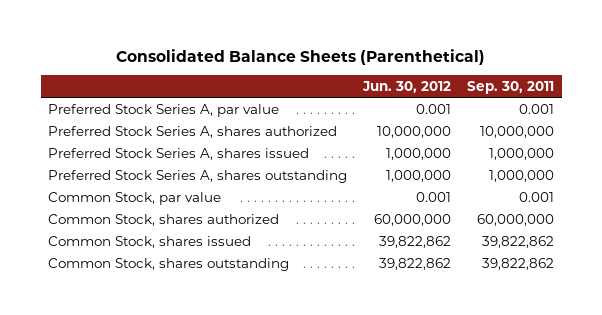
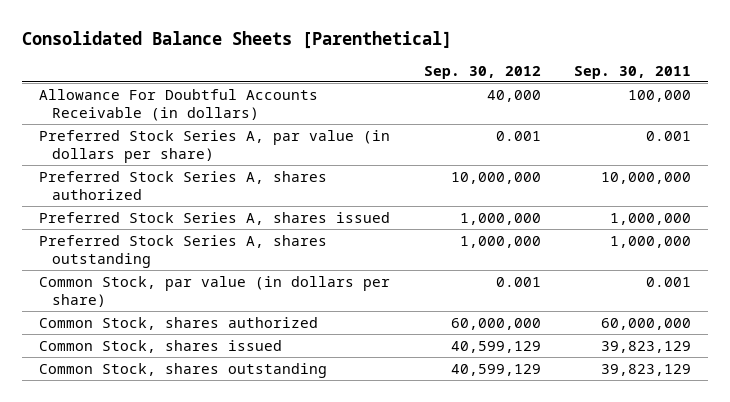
- Consolidated Balance Sheets (Parenthetical)
+ Consolidated Balance Sheets [Parenthetical]
- | Jun. 30, 2012 | Sep. 30, 2011
+ | Sep. 30, 2012 | Sep. 30, 2011
- Preferred Stock Series A, par value | 0.001 | 0.001
+ Allowance For Doubtful Accounts Receivable (in dollars) | 40,000 | 100,000
+ Preferred Stock Series A, par value (in dollars per share) | 0.001 | 0.001
- Common Stock, par value | 0.001 | 0.001
+ Common Stock, par value (in dollars per share) | 0.001 | 0.001
- Common Stock, shares issued | 39,822,862 | 39,822,862
- Common Stock, shares outstanding | 39,822,862 | 39,822,862
+ Common Stock, shares issued | 40,599,129 | 39,823,129
+ Common Stock, shares outstanding | 40,599,129 | 39,823,129

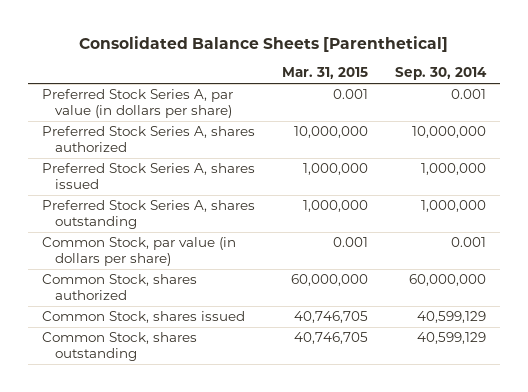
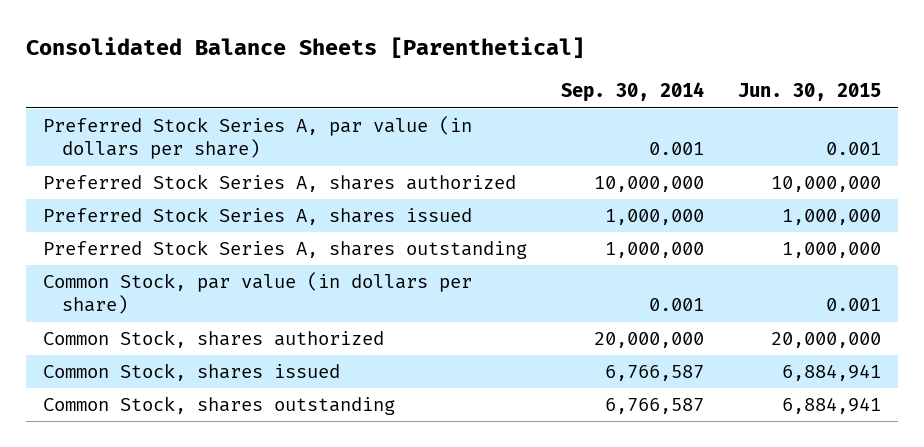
- | Mar. 31, 2015 | Sep. 30, 2014
+ | Sep. 30, 2014 | Jun. 30, 2015
- Common Stock, shares authorized | 60,000,000 | 60,000,000
- Common Stock, shares issued | 40,746,705 | 40,599,129
- Common Stock, shares outstanding | 40,746,705 | 40,599,129
+ Common Stock, shares authorized | 20,000,000 | 20,000,000
+ Common Stock, shares issued | 6,766,587 | 6,884,941
+ Common Stock, shares outstanding | 6,766,587 | 6,884,941

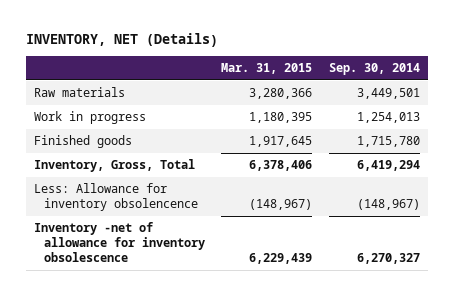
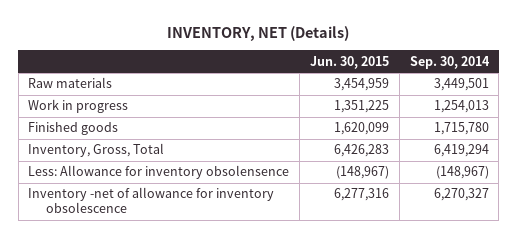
- | Mar. 31, 2015 | Sep. 30, 2014
+ | Jun. 30, 2015 | Sep. 30, 2014
- Less: Allowance for inventory obsolencence | (148,967) | (148,967)
+ Less: Allowance for inventory obsolensence | (148,967) | (148,967)

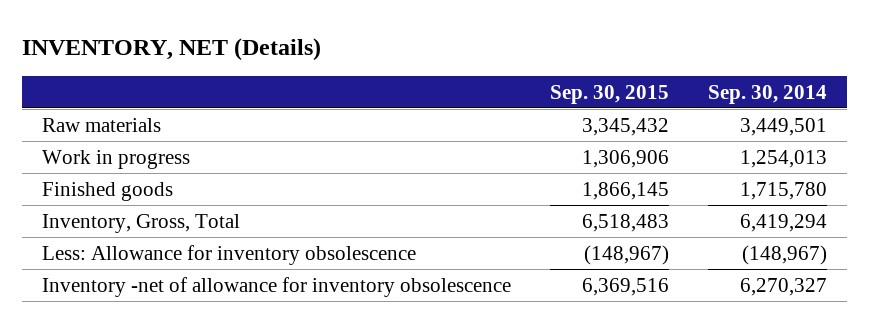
- | Jun. 30, 2015 | Sep. 30, 2014
+ | Sep. 30, 2015 | Sep. 30, 2014
- Less: Allowance for inventory obsolensence | (148,967) | (148,967)
+ Less: Allowance for inventory obsolescence | (148,967) | (148,967)

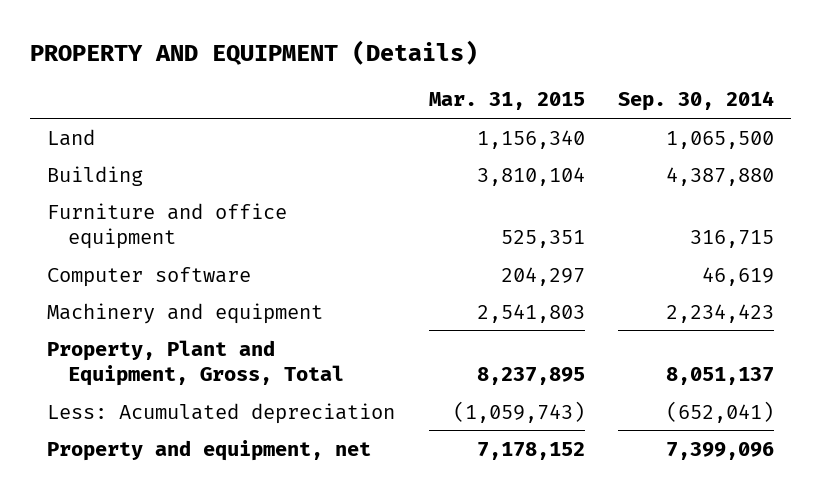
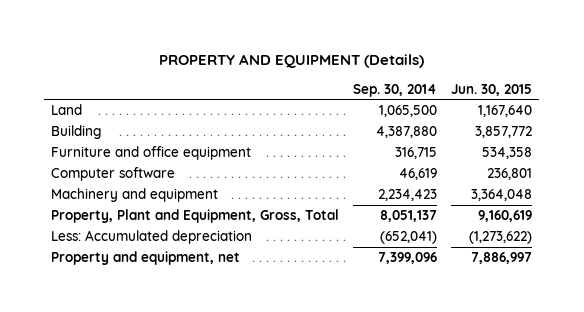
- | Mar. 31, 2015 | Sep. 30, 2014
+ | Sep. 30, 2014 | Jun. 30, 2015
- Less: Acumulated depreciation | (1,059,743) | (652,041)
+ Less: Accumulated depreciation | (652,041) | (1,273,622)

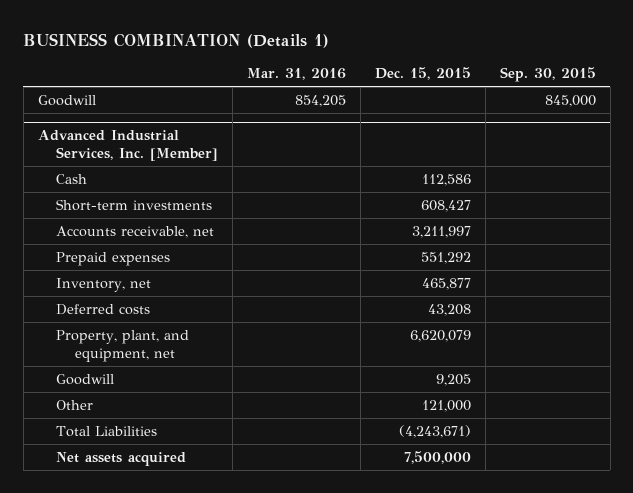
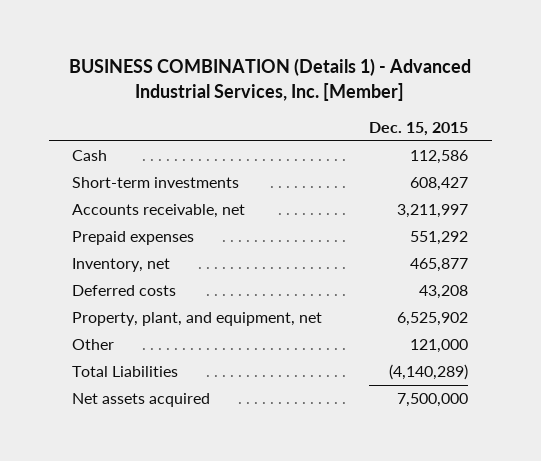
- BUSINESS COMBINATION (Details 1)
+ BUSINESS COMBINATION (Details 1) - Advanced Industrial Services, Inc. [Member]
- | Mar. 31, 2016 | Dec. 15, 2015 | Sep. 30, 2015
+ | Dec. 15, 2015
- Goodwill | 854,205 | | 845,000
- Advanced Industrial Services, Inc. [Member]
- Property, plant, and equipment, net | | 6,620,079 |
- Goodwill | | 9,205 |
+ Property, plant, and equipment, net | 6,525,902
- Total Liabilities | | (4,243,671) |
+ Total Liabilities | (4,140,289)

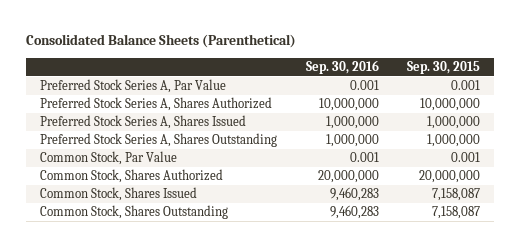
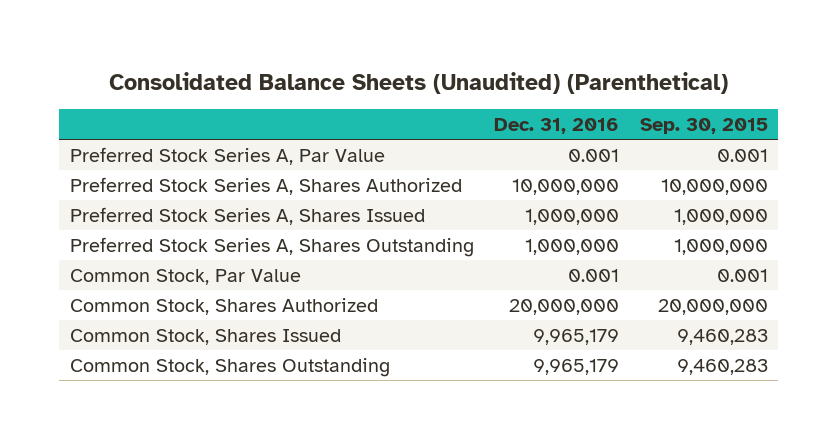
- Consolidated Balance Sheets (Parenthetical)
+ Consolidated Balance Sheets (Unaudited) (Parenthetical)
- | Sep. 30, 2016 | Sep. 30, 2015
+ | Dec. 31, 2016 | Sep. 30, 2015
- Common Stock, Shares Issued | 9,460,283 | 7,158,087
- Common Stock, Shares Outstanding | 9,460,283 | 7,158,087
+ Common Stock, Shares Issued | 9,965,179 | 9,460,283
+ Common Stock, Shares Outstanding | 9,965,179 | 9,460,283

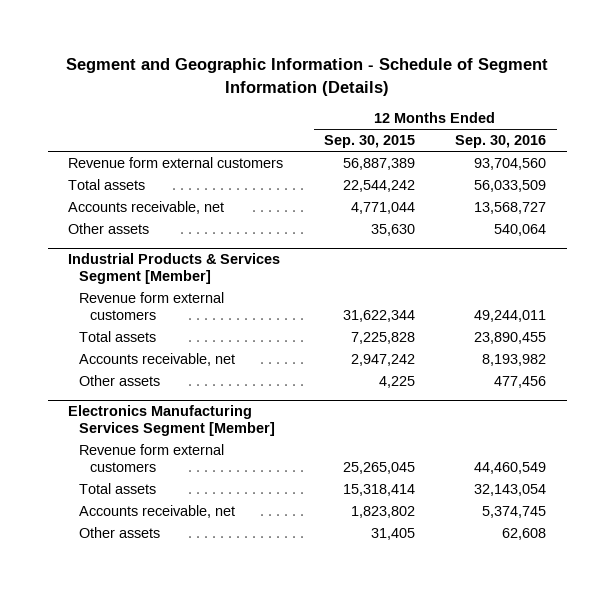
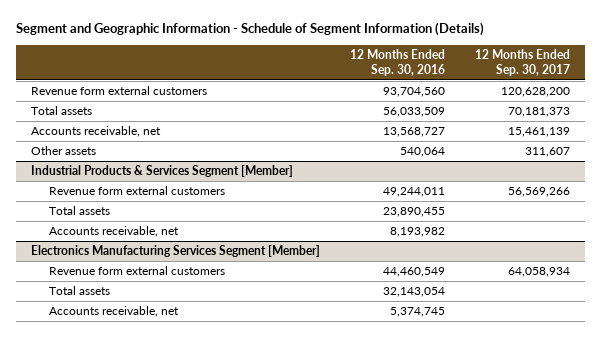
- | 12 Months Ended Sep. 30, 2015 | 12 Months Ended Sep. 30, 2016
+ | 12 Months Ended Sep. 30, 2016 | 12 Months Ended Sep. 30, 2017
@ Industrial Products & Services Segment [Member]
- Other assets | 4,225 | 477,456
@ Electronics Manufacturing Services Segment [Member]
- Other assets | 31,405 | 62,608

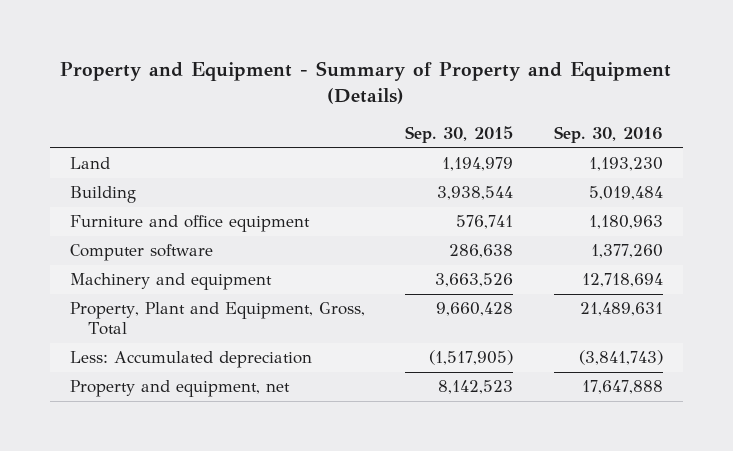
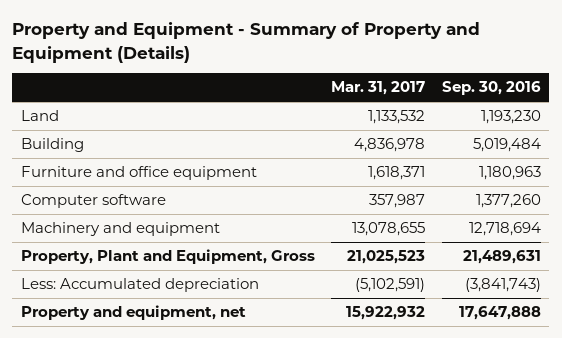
- | Sep. 30, 2015 | Sep. 30, 2016
+ | Mar. 31, 2017 | Sep. 30, 2016
- Property, Plant and Equipment, Gross, Total | 9,660,428 | 21,489,631
+ Property, Plant and Equipment, Gross | 21,025,523 | 21,489,631

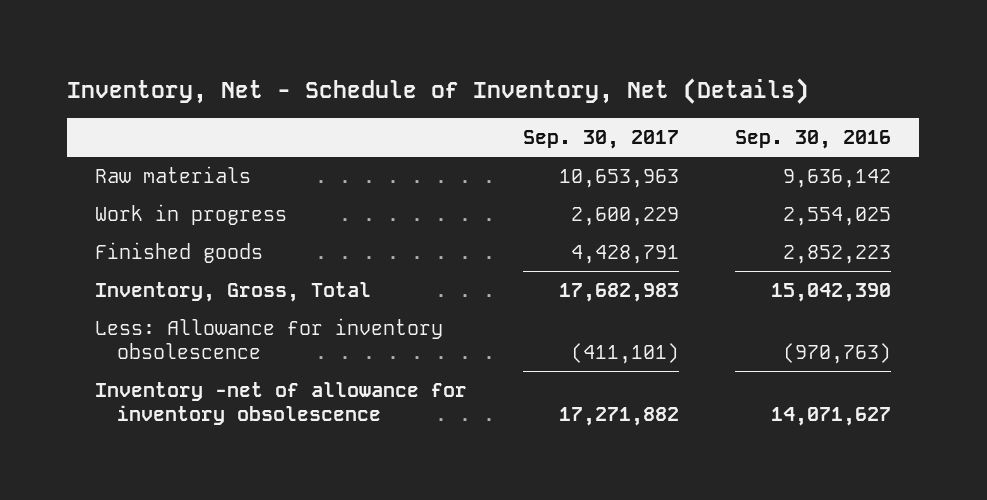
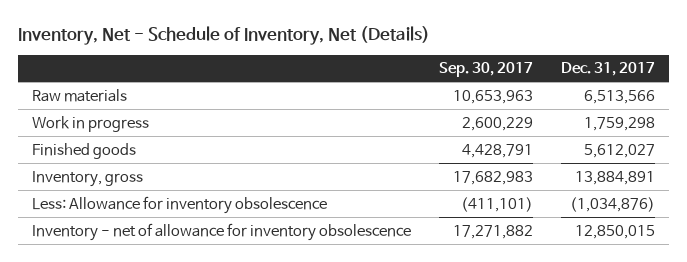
- | Sep. 30, 2017 | Sep. 30, 2016
+ | Sep. 30, 2017 | Dec. 31, 2017
- Inventory, Gross, Total | 17,682,983 | 15,042,390
+ Inventory, gross | 17,682,983 | 13,884,891
- Inventory -net of allowance for inventory obsolescence | 17,271,882 | 14,071,627
+ Inventory - net of allowance for inventory obsolescence | 17,271,882 | 12,850,015

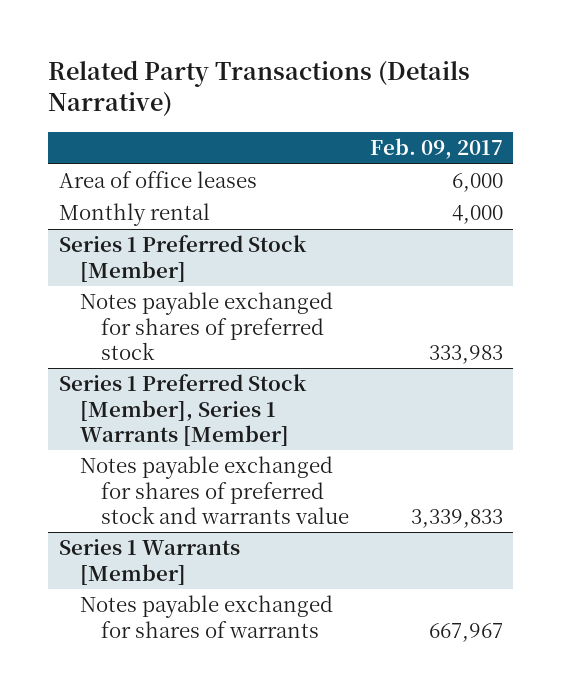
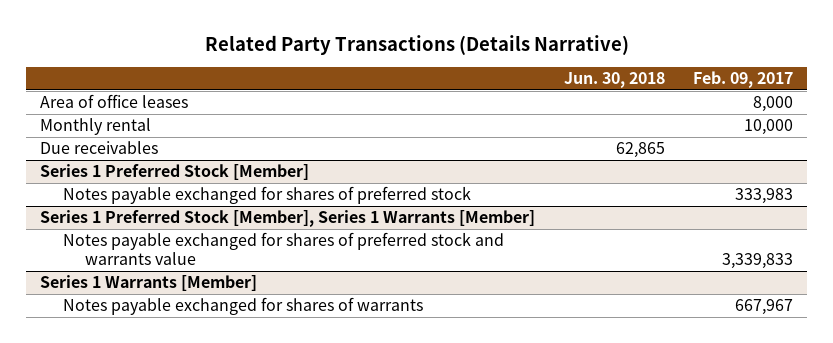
- | Feb. 09, 2017
+ | Jun. 30, 2018 | Feb. 09, 2017
- Area of office leases | 6,000
- Monthly rental | 4,000
+ Area of office leases | | 8,000
+ Monthly rental | | 10,000
+ Due receivables | 62,865 |

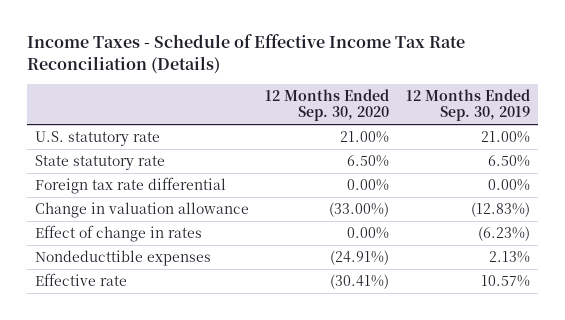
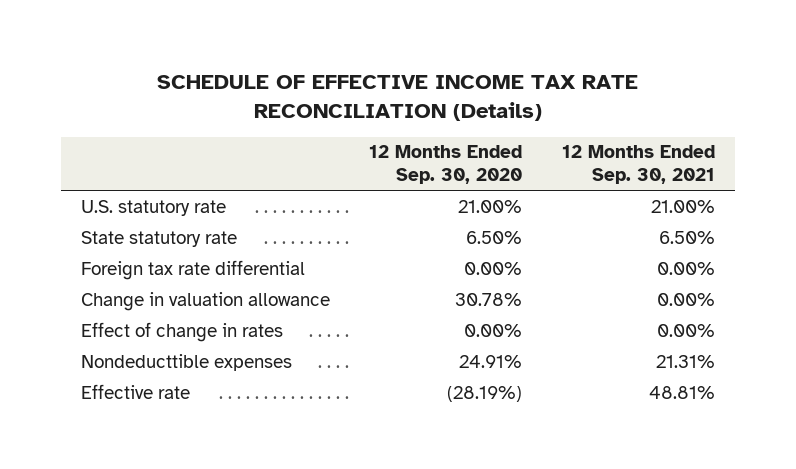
- Income Taxes - Schedule of Effective Income Tax Rate Reconciliation (Details)
+ SCHEDULE OF EFFECTIVE INCOME TAX RATE RECONCILIATION (Details)
- | 12 Months Ended Sep. 30, 2020 | 12 Months Ended Sep. 30, 2019
+ | 12 Months Ended Sep. 30, 2020 | 12 Months Ended Sep. 30, 2021
- Change in valuation allowance | (33.00%) | (12.83%)
+ Change in valuation allowance | 30.78% | 0.00%
- Nondeducttible expenses | (24.91%) | 2.13%
- Effective rate | (30.41%) | 10.57%
+ Nondeducttible expenses | 24.91% | 21.31%
+ Effective rate | (28.19%) | 48.81%

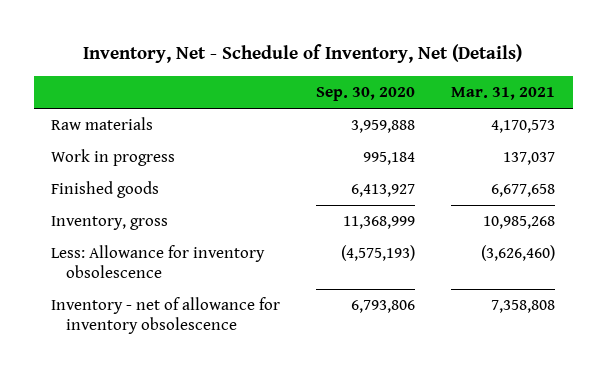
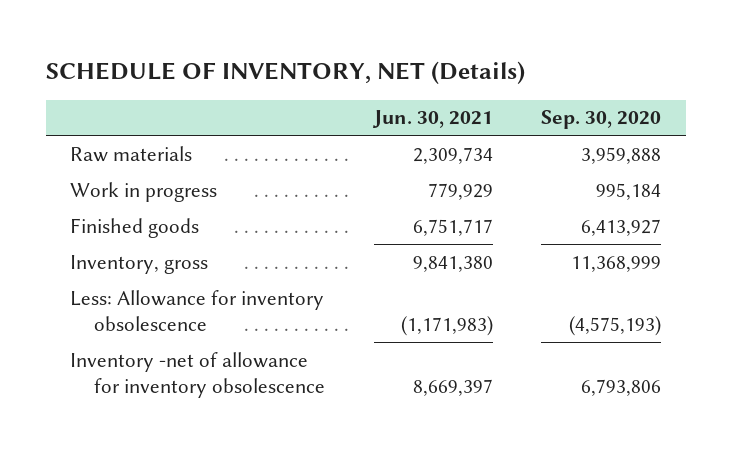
- Inventory, Net - Schedule of Inventory, Net (Details)
+ SCHEDULE OF INVENTORY, NET (Details)
- | Sep. 30, 2020 | Mar. 31, 2021
+ | Jun. 30, 2021 | Sep. 30, 2020
- Inventory - net of allowance for inventory obsolescence | 6,793,806 | 7,358,808
+ Inventory -net of allowance for inventory obsolescence | 8,669,397 | 6,793,806

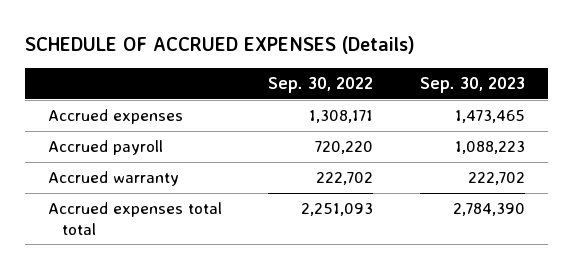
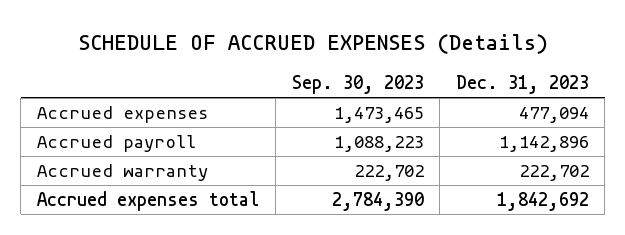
- | Sep. 30, 2022 | Sep. 30, 2023
+ | Sep. 30, 2023 | Dec. 31, 2023
- Accrued expenses total total | 2,251,093 | 2,784,390
+ Accrued expenses total | 2,784,390 | 1,842,692

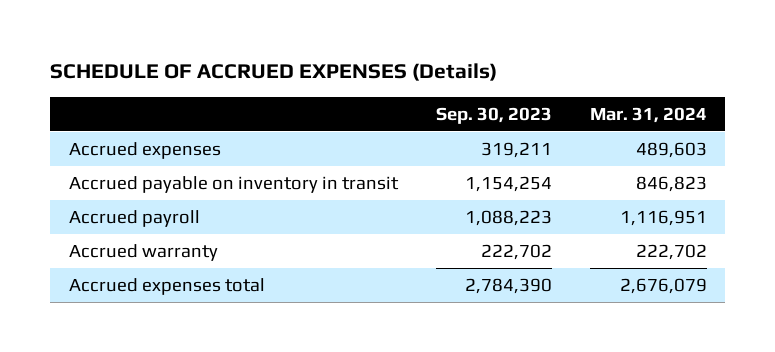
- | Sep. 30, 2023 | Dec. 31, 2023
+ | Sep. 30, 2023 | Mar. 31, 2024
- Accrued expenses | 1,473,465 | 477,094
+ Accrued expenses | 319,211 | 489,603
+ Accrued payable on inventory in transit | 1,154,254 | 846,823

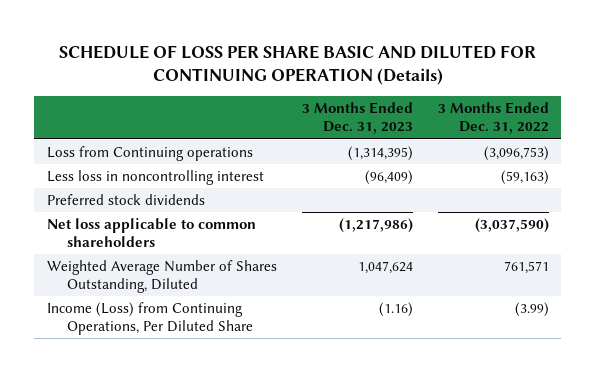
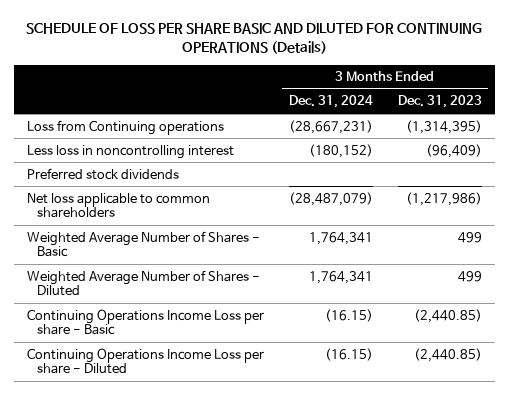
- SCHEDULE OF LOSS PER SHARE BASIC AND DILUTED FOR CONTINUING OPERATION (Details)
+ SCHEDULE OF LOSS PER SHARE BASIC AND DILUTED FOR CONTINUING OPERATIONS (Details)
- | 3 Months Ended Dec. 31, 2023 | 3 Months Ended Dec. 31, 2022
+ | 3 Months Ended Dec. 31, 2024 | 3 Months Ended Dec. 31, 2023
- Weighted Average Number of Shares Outstanding, Diluted | 1,047,624 | 761,571
- Income (Loss) from Continuing Operations, Per Diluted Share | (1.16) | (3.99)
+ Weighted Average Number of Shares - Basic | 1,764,341 | 499
+ Weighted Average Number of Shares - Diluted | 1,764,341 | 499
+ Continuing Operations Income Loss per share - Basic | (16.15) | (2,440.85)
+ Continuing Operations Income Loss per share - Diluted | (16.15) | (2,440.85)

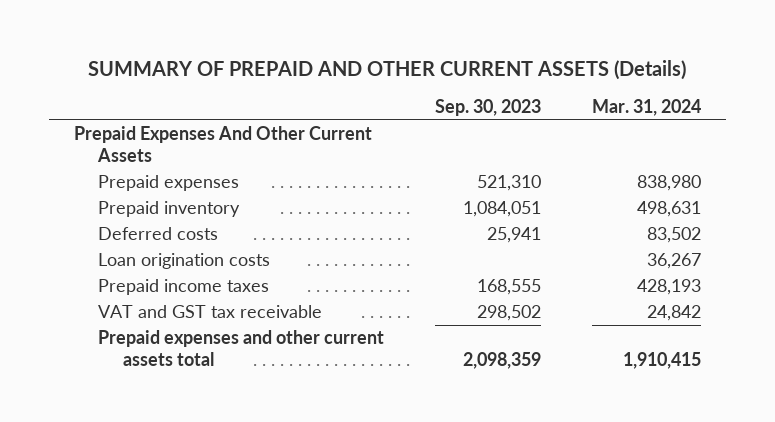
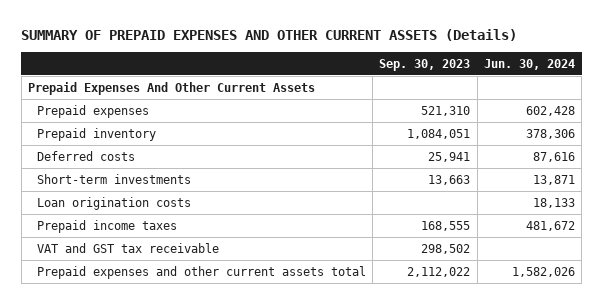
- SUMMARY OF PREPAID AND OTHER CURRENT ASSETS (Details)
+ SUMMARY OF PREPAID EXPENSES AND OTHER CURRENT ASSETS (Details)
- | Sep. 30, 2023 | Mar. 31, 2024
+ | Sep. 30, 2023 | Jun. 30, 2024
+ Short-term investments | 13,663 | 13,871
- Prepaid expenses and other current assets total | 2,098,359 | 1,910,415
+ Prepaid expenses and other current assets total | 2,112,022 | 1,582,026

